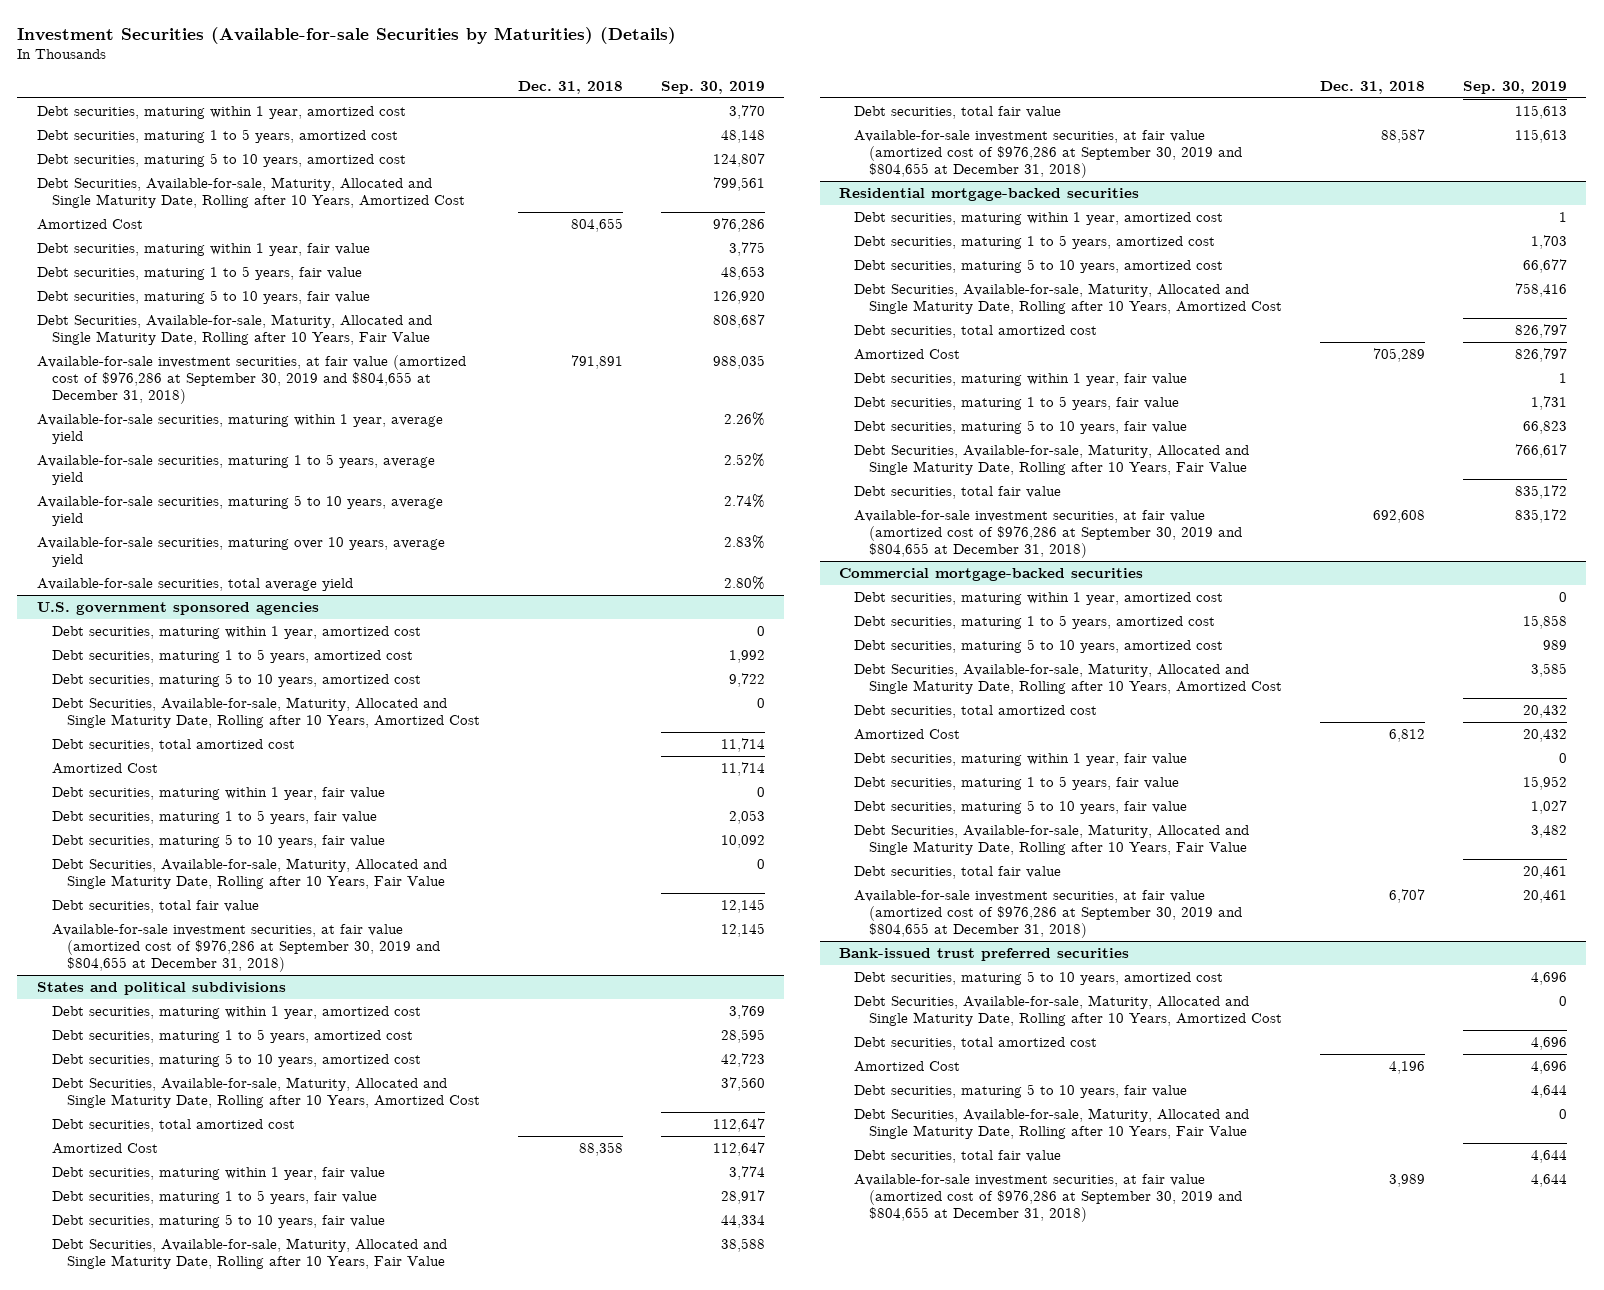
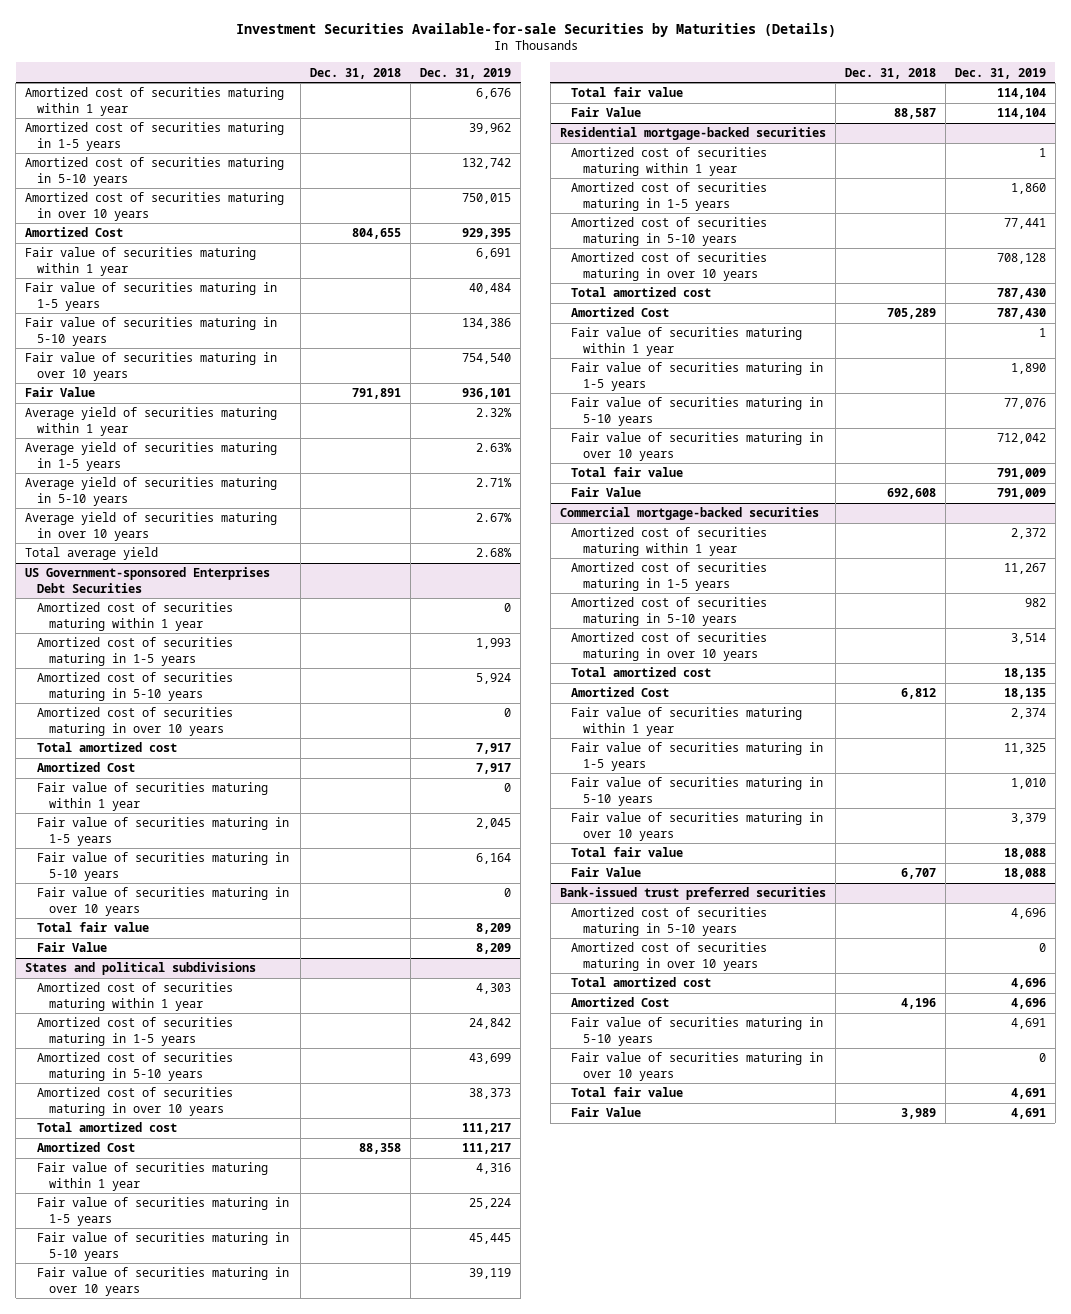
- Investment Securities (Available-for-sale Securities by Maturities) (Details)
+ Investment Securities Available-for-sale Securities by Maturities (Details)
- | Dec. 31, 2018 | Sep. 30, 2019
+ | Dec. 31, 2018 | Dec. 31, 2019
- Debt securities, maturing within 1 year, amortized cost | | 3,770
- Debt securities, maturing 1 to 5 years, amortized cost | | 48,148
- Debt securities, maturing 5 to 10 years, amortized cost | | 124,807
- Debt Securities, Available-for-sale, Maturity, Allocated and Single Maturity Date, Rolling after 10 Years, Amortized Cost | | 799,561
+ Amortized cost of securities maturing within 1 year | | 6,676
+ Amortized cost of securities maturing in 1-5 years | | 39,962
+ Amortized cost of securities maturing in 5-10 years | | 132,742
+ Amortized cost of securities maturing in over 10 years | | 750,015
- Debt securities, maturing within 1 year, fair value | | 3,775
- Debt securities, maturing 1 to 5 years, fair value | | 48,653
- Debt securities, maturing 5 to 10 years, fair value | | 126,920
- Debt Securities, Available-for-sale, Maturity, Allocated and Single Maturity Date, Rolling after 10 Years, Fair Value | | 808,687
- Available-for-sale investment securities, at fair value (amortized cost of $976,286 at September 30, 2019 and $804,655 at December 31, 2018) | 791,891 | 988,035
- Available-for-sale securities, maturing within 1 year, average yield | | 2.26%
- Available-for-sale securities, maturing 1 to 5 years, average yield | | 2.52%
- Available-for-sale securities, maturing 5 to 10 years, average yield | | 2.74%
- Available-for-sale securities, maturing over 10 years, average yield | | 2.83%
- Available-for-sale securities, total average yield | | 2.80%
- U.S. government sponsored agencies
- Debt securities, maturing within 1 year, amortized cost | | 0
- Debt securities, maturing 1 to 5 years, amortized cost | | 1,992
- Debt securities, maturing 5 to 10 years, amortized cost | | 9,722
- Debt Securities, Available-for-sale, Maturity, Allocated and Single Maturity Date, Rolling after 10 Years, Amortized Cost | | 0
- Debt securities, total amortized cost | | 11,714
+ Fair value of securities maturing within 1 year | | 6,691
+ Fair value of securities maturing in 1-5 years | | 40,484
+ Fair value of securities maturing in 5-10 years | | 134,386
+ Fair value of securities maturing in over 10 years | | 754,540
+ Fair Value | 791,891 | 936,101
+ Average yield of securities maturing within 1 year | | 2.32%
+ Average yield of securities maturing in 1-5 years | | 2.63%
+ Average yield of securities maturing in 5-10 years | | 2.71%
+ Average yield of securities maturing in over 10 years | | 2.67%
+ Total average yield | | 2.68%
+ US Government-sponsored Enterprises Debt Securities
+ Amortized cost of securities maturing within 1 year | | 0
+ Amortized cost of securities maturing in 1-5 years | | 1,993
+ Amortized cost of securities maturing in 5-10 years | | 5,924
+ Amortized cost of securities maturing in over 10 years | | 0
+ Total amortized cost | | 7,917
- Debt securities, maturing within 1 year, fair value | | 0
- Debt securities, maturing 1 to 5 years, fair value | | 2,053
- Debt securities, maturing 5 to 10 years, fair value | | 10,092
- Debt Securities, Available-for-sale, Maturity, Allocated and Single Maturity Date, Rolling after 10 Years, Fair Value | | 0
- Debt securities, total fair value | | 12,145
- Available-for-sale investment securities, at fair value (amortized cost of $976,286 at September 30, 2019 and $804,655 at December 31, 2018) | | 12,145
+ Fair value of securities maturing within 1 year | | 0
+ Fair value of securities maturing in 1-5 years | | 2,045
+ Fair value of securities maturing in 5-10 years | | 6,164
+ Fair value of securities maturing in over 10 years | | 0
+ Total fair value | | 8,209
+ Fair Value | | 8,209
@ States and political subdivisions
- Debt securities, maturing within 1 year, amortized cost | | 3,769
- Debt securities, maturing 1 to 5 years, amortized cost | | 28,595
- Debt securities, maturing 5 to 10 years, amortized cost | | 42,723
- Debt Securities, Available-for-sale, Maturity, Allocated and Single Maturity Date, Rolling after 10 Years, Amortized Cost | | 37,560
- Debt securities, total amortized cost | | 112,647
+ Amortized cost of securities maturing within 1 year | | 4,303
+ Amortized cost of securities maturing in 1-5 years | | 24,842
+ Amortized cost of securities maturing in 5-10 years | | 43,699
+ Amortized cost of securities maturing in over 10 years | | 38,373
+ Total amortized cost | | 111,217
- Debt securities, maturing within 1 year, fair value | | 3,774
- Debt securities, maturing 1 to 5 years, fair value | | 28,917
- Debt securities, maturing 5 to 10 years, fair value | | 44,334
- Debt Securities, Available-for-sale, Maturity, Allocated and Single Maturity Date, Rolling after 10 Years, Fair Value | | 38,588
- Debt securities, total fair value | | 115,613
- Available-for-sale investment securities, at fair value (amortized cost of $976,286 at September 30, 2019 and $804,655 at December 31, 2018) | 88,587 | 115,613
+ Fair value of securities maturing within 1 year | | 4,316
+ Fair value of securities maturing in 1-5 years | | 25,224
+ Fair value of securities maturing in 5-10 years | | 45,445
+ Fair value of securities maturing in over 10 years | | 39,119
+ Total fair value | | 114,104
+ Fair Value | 88,587 | 114,104
@ Residential mortgage-backed securities
- Debt securities, maturing within 1 year, amortized cost | | 1
- Debt securities, maturing 1 to 5 years, amortized cost | | 1,703
- Debt securities, maturing 5 to 10 years, amortized cost | | 66,677
- Debt Securities, Available-for-sale, Maturity, Allocated and Single Maturity Date, Rolling after 10 Years, Amortized Cost | | 758,416
- Debt securities, total amortized cost | | 826,797
+ Amortized cost of securities maturing within 1 year | | 1
+ Amortized cost of securities maturing in 1-5 years | | 1,860
+ Amortized cost of securities maturing in 5-10 years | | 77,441
+ Amortized cost of securities maturing in over 10 years | | 708,128
+ Total amortized cost | | 787,430
- Debt securities, maturing within 1 year, fair value | | 1
- Debt securities, maturing 1 to 5 years, fair value | | 1,731
- Debt securities, maturing 5 to 10 years, fair value | | 66,823
- Debt Securities, Available-for-sale, Maturity, Allocated and Single Maturity Date, Rolling after 10 Years, Fair Value | | 766,617
- Debt securities, total fair value | | 835,172
- Available-for-sale investment securities, at fair value (amortized cost of $976,286 at September 30, 2019 and $804,655 at December 31, 2018) | 692,608 | 835,172
+ Fair value of securities maturing within 1 year | | 1
+ Fair value of securities maturing in 1-5 years | | 1,890
+ Fair value of securities maturing in 5-10 years | | 77,076
+ Fair value of securities maturing in over 10 years | | 712,042
+ Total fair value | | 791,009
+ Fair Value | 692,608 | 791,009
@ Commercial mortgage-backed securities
- Debt securities, maturing within 1 year, amortized cost | | 0
- Debt securities, maturing 1 to 5 years, amortized cost | | 15,858
- Debt securities, maturing 5 to 10 years, amortized cost | | 989
- Debt Securities, Available-for-sale, Maturity, Allocated and Single Maturity Date, Rolling after 10 Years, Amortized Cost | | 3,585
- Debt securities, total amortized cost | | 20,432
+ Amortized cost of securities maturing within 1 year | | 2,372
+ Amortized cost of securities maturing in 1-5 years | | 11,267
+ Amortized cost of securities maturing in 5-10 years | | 982
+ Amortized cost of securities maturing in over 10 years | | 3,514
+ Total amortized cost | | 18,135
- Debt securities, maturing within 1 year, fair value | | 0
- Debt securities, maturing 1 to 5 years, fair value | | 15,952
- Debt securities, maturing 5 to 10 years, fair value | | 1,027
- Debt Securities, Available-for-sale, Maturity, Allocated and Single Maturity Date, Rolling after 10 Years, Fair Value | | 3,482
- Debt securities, total fair value | | 20,461
- Available-for-sale investment securities, at fair value (amortized cost of $976,286 at September 30, 2019 and $804,655 at December 31, 2018) | 6,707 | 20,461
+ Fair value of securities maturing within 1 year | | 2,374
+ Fair value of securities maturing in 1-5 years | | 11,325
+ Fair value of securities maturing in 5-10 years | | 1,010
+ Fair value of securities maturing in over 10 years | | 3,379
+ Total fair value | | 18,088
+ Fair Value | 6,707 | 18,088
@ Bank-issued trust preferred securities
- Debt securities, maturing 5 to 10 years, amortized cost | | 4,696
- Debt Securities, Available-for-sale, Maturity, Allocated and Single Maturity Date, Rolling after 10 Years, Amortized Cost | | 0
- Debt securities, total amortized cost | | 4,696
+ Amortized cost of securities maturing in 5-10 years | | 4,696
+ Amortized cost of securities maturing in over 10 years | | 0
+ Total amortized cost | | 4,696
- Debt securities, maturing 5 to 10 years, fair value | | 4,644
- Debt Securities, Available-for-sale, Maturity, Allocated and Single Maturity Date, Rolling after 10 Years, Fair Value | | 0
- Debt securities, total fair value | | 4,644
- Available-for-sale investment securities, at fair value (amortized cost of $976,286 at September 30, 2019 and $804,655 at December 31, 2018) | 3,989 | 4,644
+ Fair value of securities maturing in 5-10 years | | 4,691
+ Fair value of securities maturing in over 10 years | | 0
+ Total fair value | | 4,691
+ Fair Value | 3,989 | 4,691

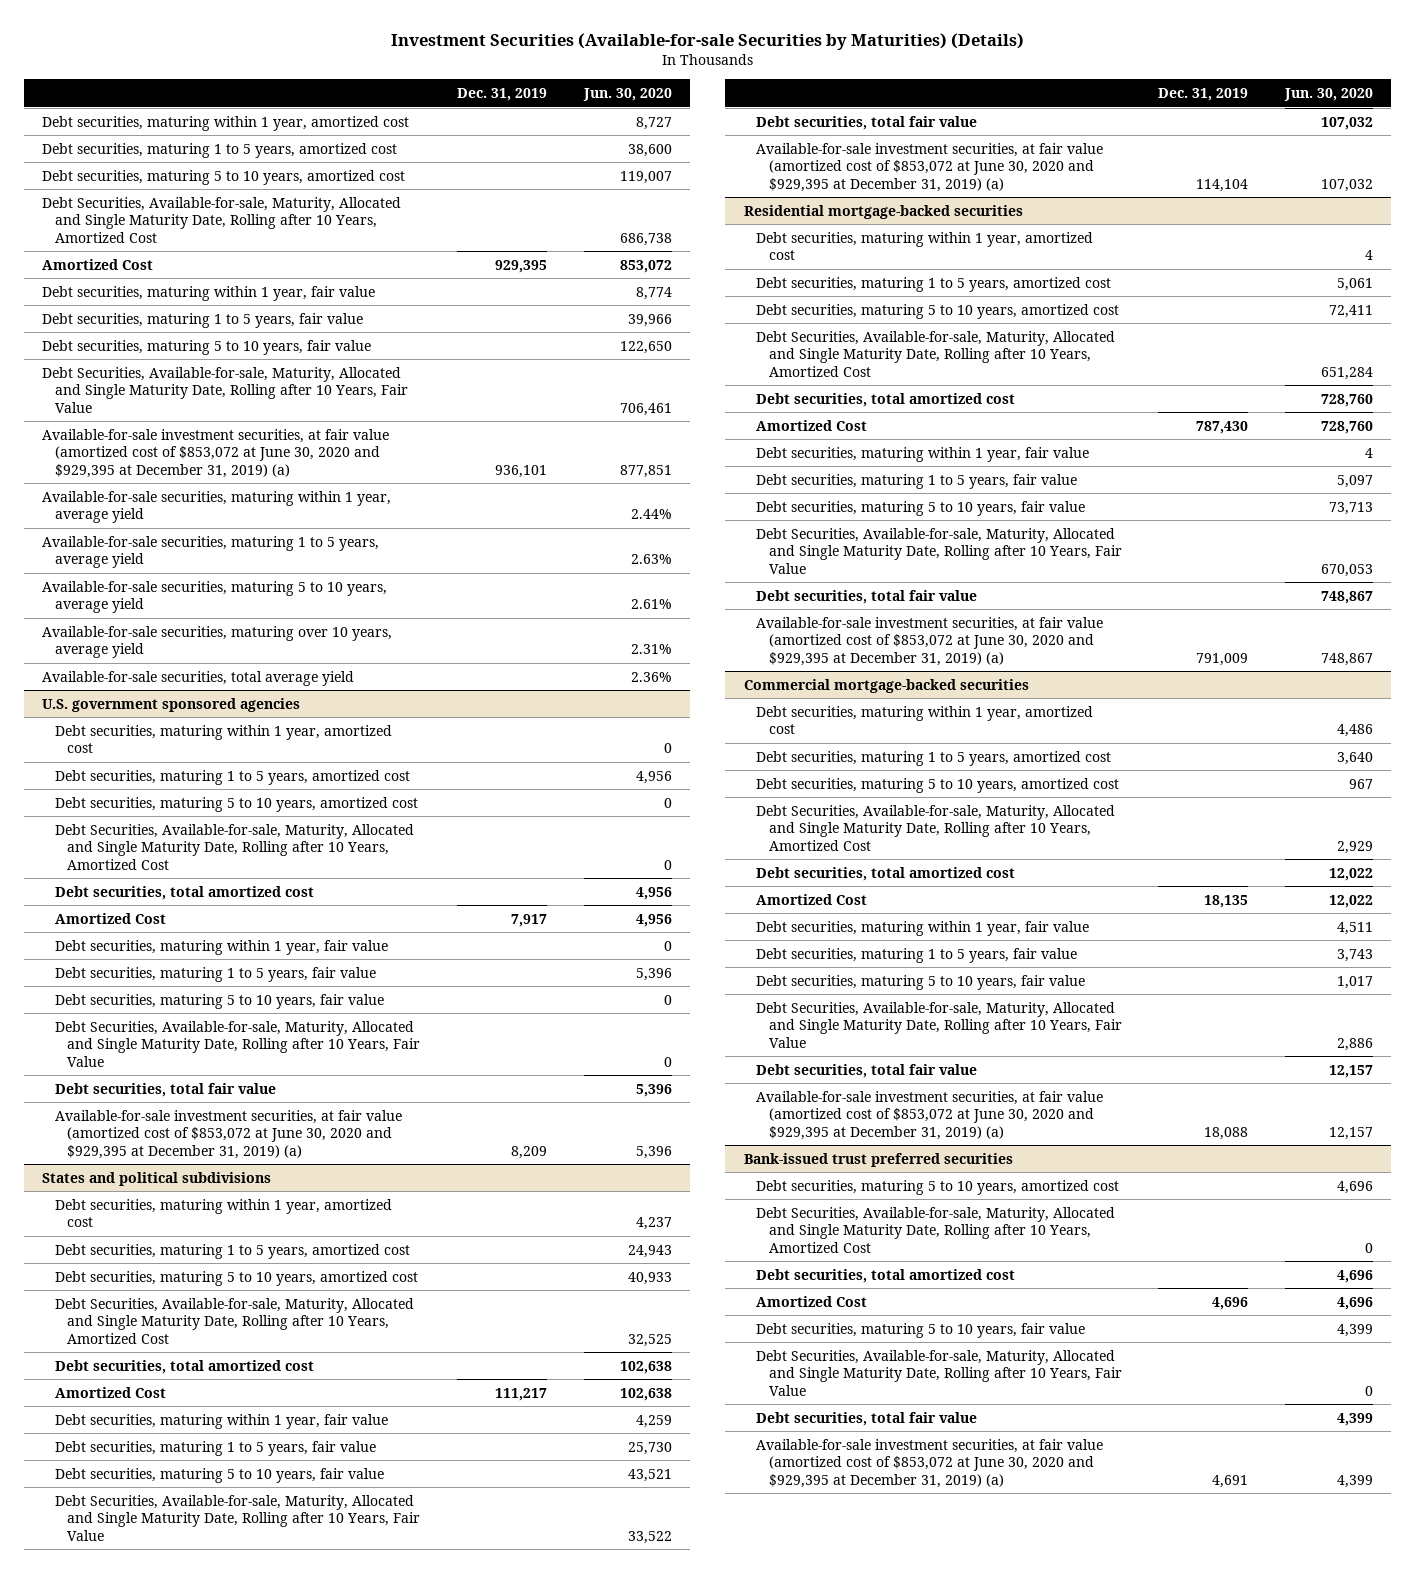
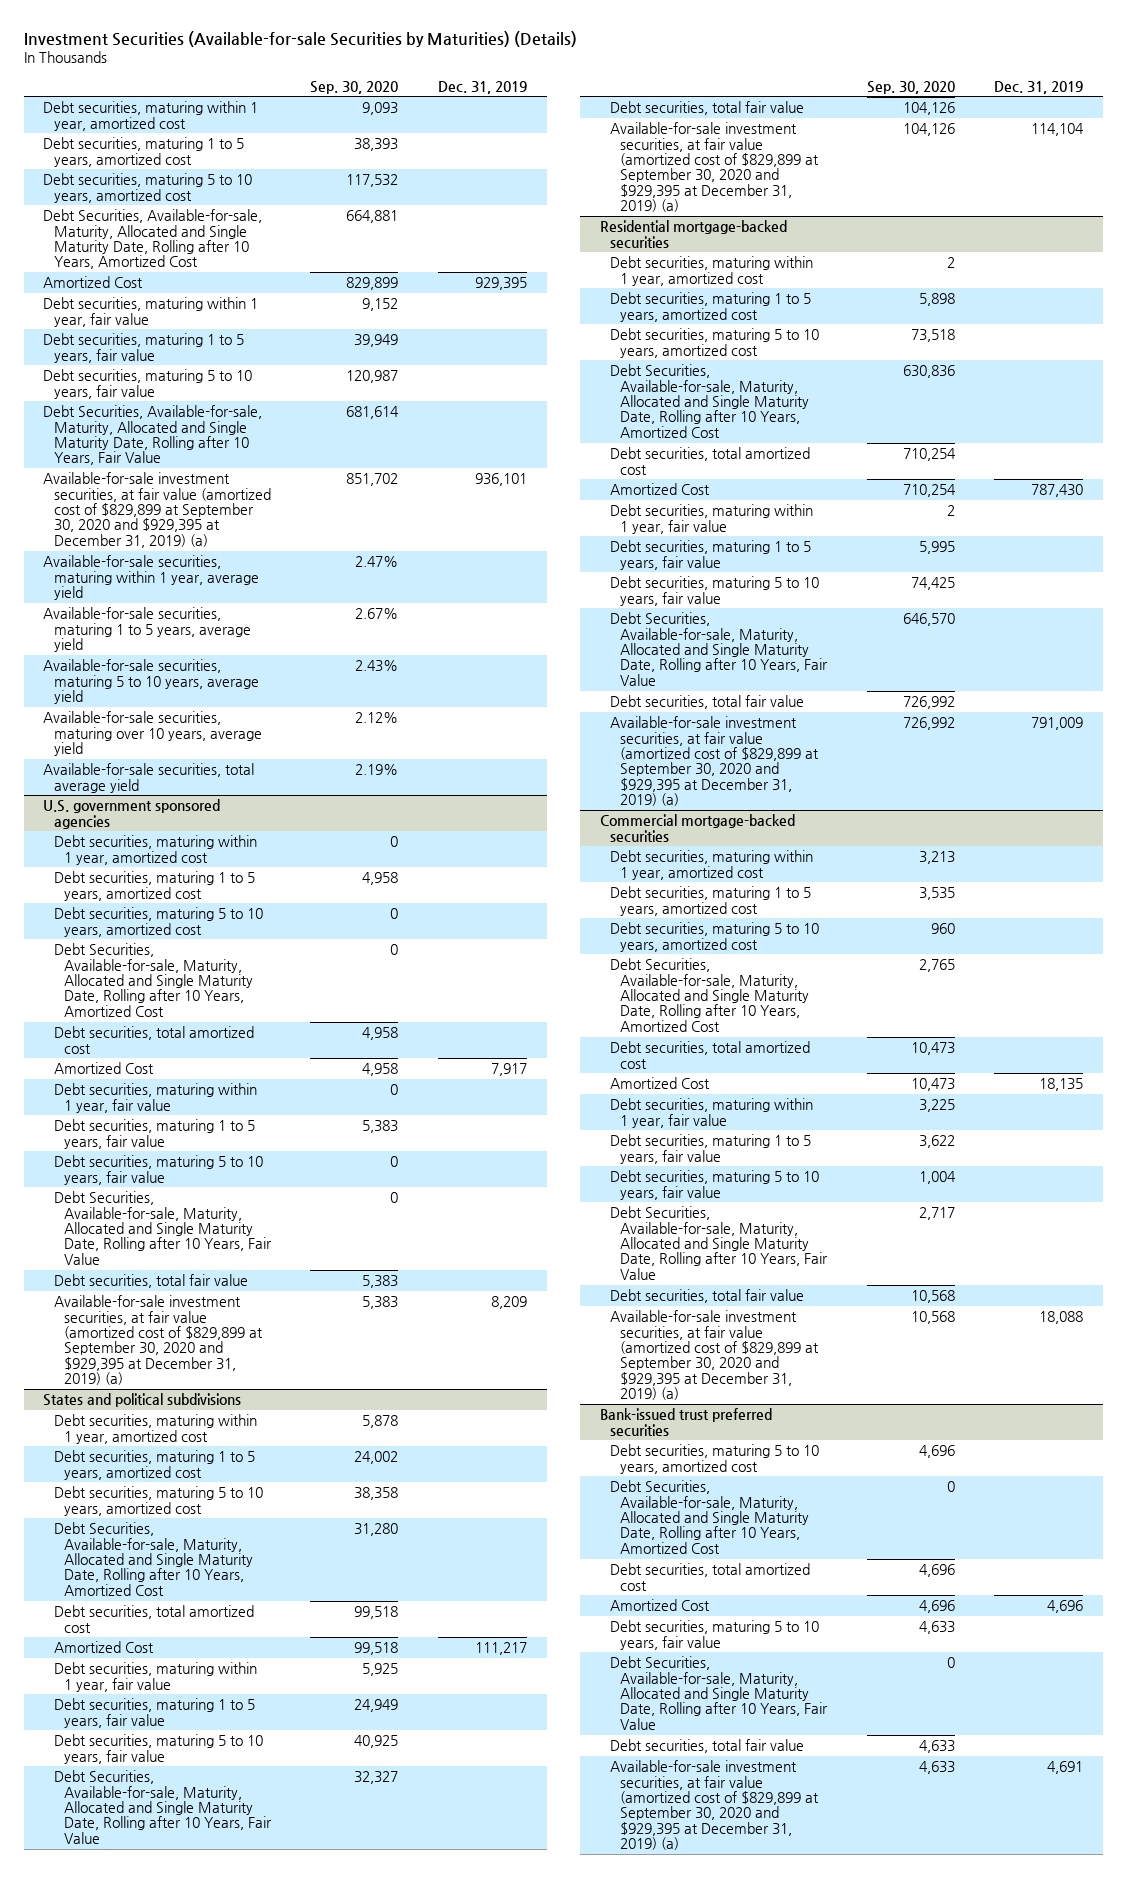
- | Dec. 31, 2019 | Jun. 30, 2020
+ | Sep. 30, 2020 | Dec. 31, 2019
- Available-for-sale investment securities, at fair value (amortized cost of $853,072 at June 30, 2020 and $929,395 at December 31, 2019) (a) | 936,101 | 877,851
+ Available-for-sale investment securities, at fair value (amortized cost of $829,899 at September 30, 2020 and $929,395 at December 31, 2019) (a) | 851,702 | 936,101
@ U.S. government sponsored agencies
- Available-for-sale investment securities, at fair value (amortized cost of $853,072 at June 30, 2020 and $929,395 at December 31, 2019) (a) | 8,209 | 5,396
+ Available-for-sale investment securities, at fair value (amortized cost of $829,899 at September 30, 2020 and $929,395 at December 31, 2019) (a) | 5,383 | 8,209
@ States and political subdivisions
- Available-for-sale investment securities, at fair value (amortized cost of $853,072 at June 30, 2020 and $929,395 at December 31, 2019) (a) | 114,104 | 107,032
+ Available-for-sale investment securities, at fair value (amortized cost of $829,899 at September 30, 2020 and $929,395 at December 31, 2019) (a) | 104,126 | 114,104
@ Residential mortgage-backed securities
- Available-for-sale investment securities, at fair value (amortized cost of $853,072 at June 30, 2020 and $929,395 at December 31, 2019) (a) | 791,009 | 748,867
+ Available-for-sale investment securities, at fair value (amortized cost of $829,899 at September 30, 2020 and $929,395 at December 31, 2019) (a) | 726,992 | 791,009
@ Commercial mortgage-backed securities
- Available-for-sale investment securities, at fair value (amortized cost of $853,072 at June 30, 2020 and $929,395 at December 31, 2019) (a) | 18,088 | 12,157
+ Available-for-sale investment securities, at fair value (amortized cost of $829,899 at September 30, 2020 and $929,395 at December 31, 2019) (a) | 10,568 | 18,088
@ Bank-issued trust preferred securities
- Available-for-sale investment securities, at fair value (amortized cost of $853,072 at June 30, 2020 and $929,395 at December 31, 2019) (a) | 4,691 | 4,399
+ Available-for-sale investment securities, at fair value (amortized cost of $829,899 at September 30, 2020 and $929,395 at December 31, 2019) (a) | 4,633 | 4,691

